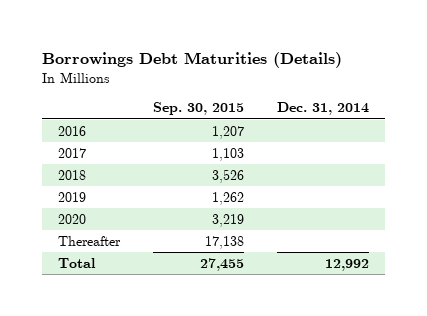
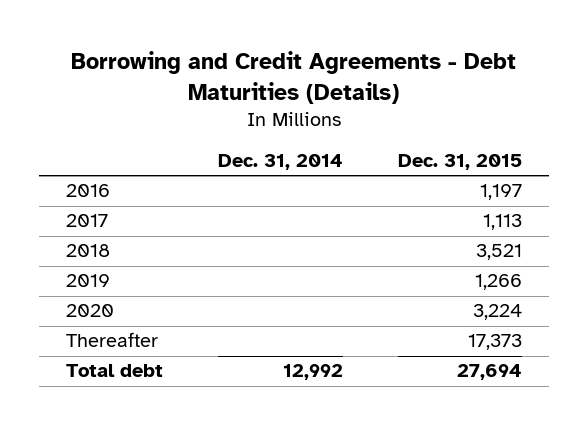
- Borrowings Debt Maturities (Details)
+ Borrowing and Credit Agreements - Debt Maturities (Details)
- | Sep. 30, 2015 | Dec. 31, 2014
+ | Dec. 31, 2014 | Dec. 31, 2015
- Total | 27,455 | 12,992
+ Total debt | 12,992 | 27,694

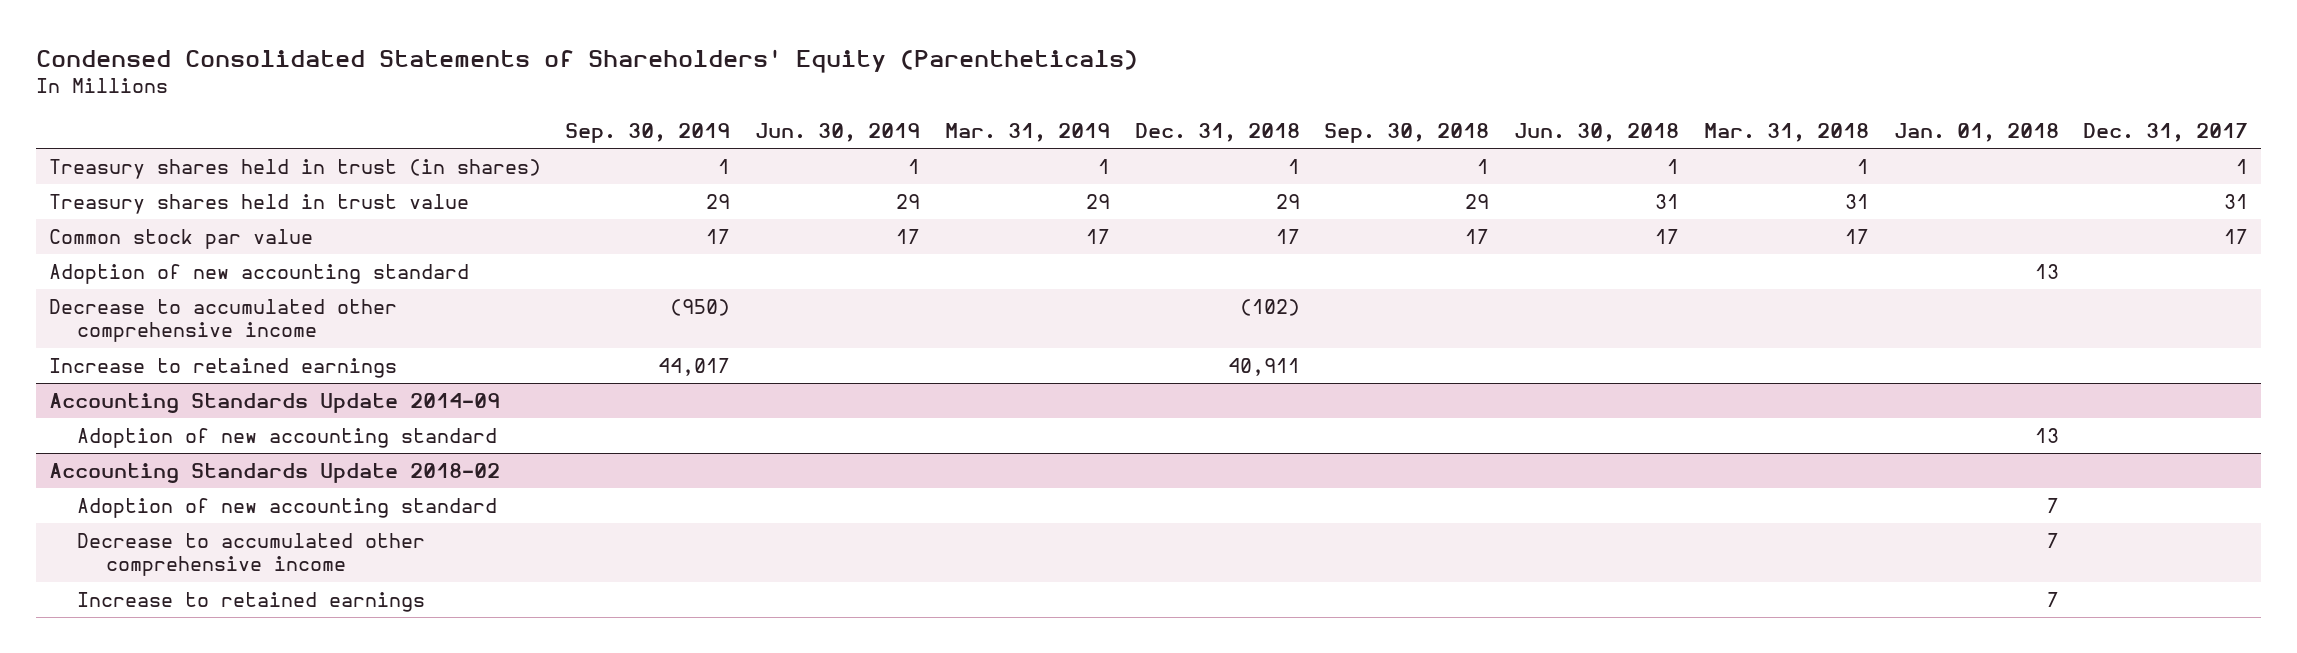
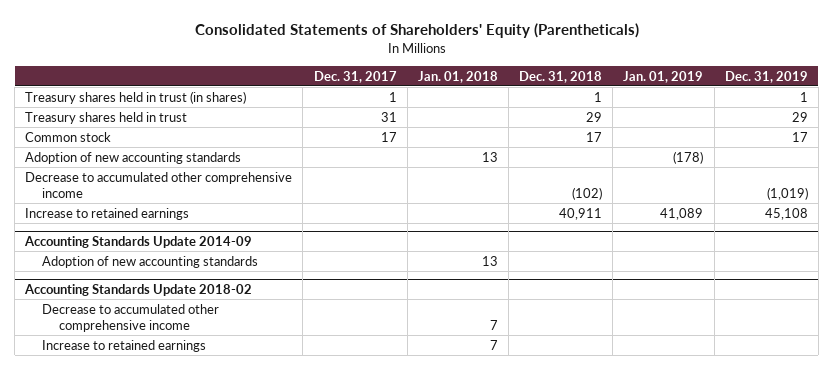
- Condensed Consolidated Statements of Shareholders' Equity (Parentheticals)
+ Consolidated Statements of Shareholders' Equity (Parentheticals)
- | Sep. 30, 2019 | Jun. 30, 2019 | Mar. 31, 2019 | Dec. 31, 2018 | Sep. 30, 2018 | Jun. 30, 2018 | Mar. 31, 2018 | Jan. 01, 2018 | Dec. 31, 2017
+ | Dec. 31, 2017 | Jan. 01, 2018 | Dec. 31, 2018 | Jan. 01, 2019 | Dec. 31, 2019
- Treasury shares held in trust value | 29 | 29 | 29 | 29 | 29 | 31 | 31 | | 31
- Common stock par value | 17 | 17 | 17 | 17 | 17 | 17 | 17 | | 17
- Adoption of new accounting standard | | | | | | | | 13 |
+ Treasury shares held in trust | 31 | | 29 | | 29
+ Common stock | 17 | | 17 | | 17
+ Adoption of new accounting standards | | 13 | | (178) |
@ Accounting Standards Update 2014-09
- Adoption of new accounting standard | | | | | | | | 13 |
+ Adoption of new accounting standards | | 13 | | |
@ Accounting Standards Update 2018-02
- Adoption of new accounting standard | | | | | | | | 7 |

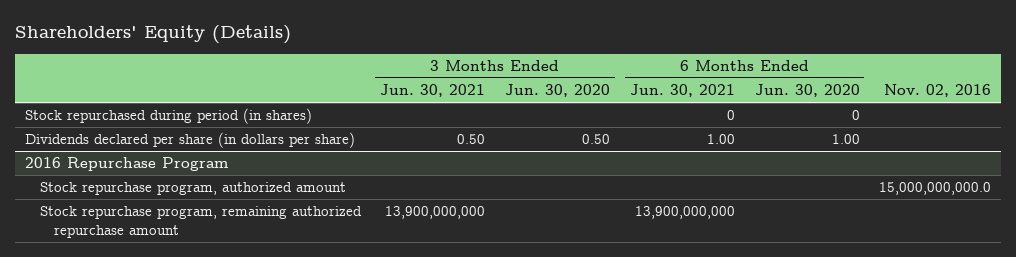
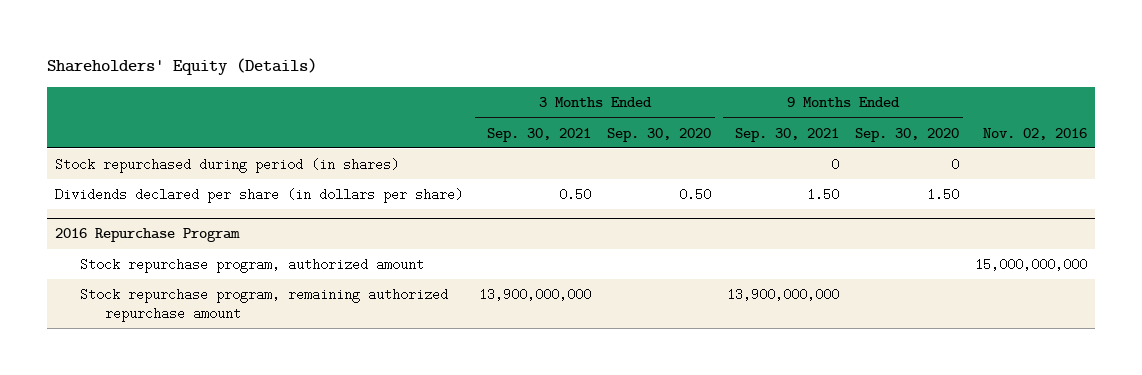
- | 3 Months Ended Jun. 30, 2021 | 3 Months Ended Jun. 30, 2020 | 6 Months Ended Jun. 30, 2021 | 6 Months Ended Jun. 30, 2020 | Nov. 02, 2016
+ | 3 Months Ended Sep. 30, 2021 | 3 Months Ended Sep. 30, 2020 | 9 Months Ended Sep. 30, 2021 | 9 Months Ended Sep. 30, 2020 | Nov. 02, 2016
@ 2016 Repurchase Program
- Stock repurchase program, authorized amount | | | | | 15,000,000,000.0
+ Stock repurchase program, authorized amount | | | | | 15,000,000,000

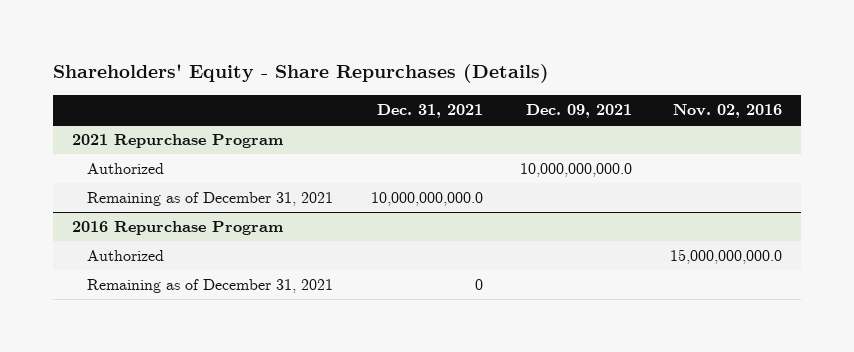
- Shareholders' Equity (Details)
+ Shareholders' Equity - Share Repurchases (Details)
- | 3 Months Ended Sep. 30, 2021 | 3 Months Ended Sep. 30, 2020 | 9 Months Ended Sep. 30, 2021 | 9 Months Ended Sep. 30, 2020 | Nov. 02, 2016
+ | Dec. 31, 2021 | Dec. 09, 2021 | Nov. 02, 2016
- Stock repurchased during period (in shares) | | | 0 | 0 |
- Dividends declared per share (in dollars per share) | 0.50 | 0.50 | 1.50 | 1.50 |
+ 2021 Repurchase Program
+ Authorized | | 10,000,000,000.0 |
+ Remaining as of December 31, 2021 | 10,000,000,000.0 | |
@ 2016 Repurchase Program
- Stock repurchase program, authorized amount | | | | | 15,000,000,000
- Stock repurchase program, remaining authorized repurchase amount | 13,900,000,000 | | 13,900,000,000 | |
+ Authorized | | | 15,000,000,000.0
+ Remaining as of December 31, 2021 | 0 | |

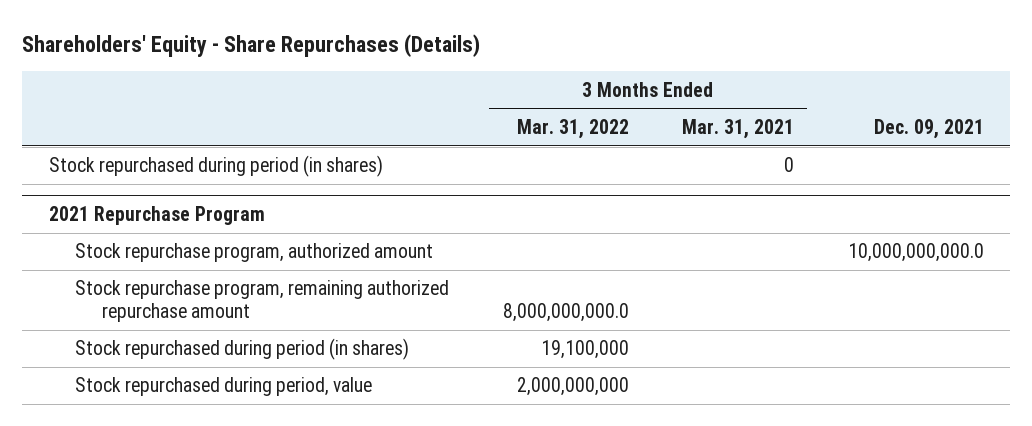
- | Dec. 31, 2021 | Dec. 09, 2021 | Nov. 02, 2016
+ | 3 Months Ended Mar. 31, 2022 | 3 Months Ended Mar. 31, 2021 | Dec. 09, 2021
+ Stock repurchased during period (in shares) | | 0 |
@ 2021 Repurchase Program
- Authorized | | 10,000,000,000.0 |
- Remaining as of December 31, 2021 | 10,000,000,000.0 | |
- 2016 Repurchase Program
- Authorized | | | 15,000,000,000.0
- Remaining as of December 31, 2021 | 0 | |
@ 2021 Repurchase Program
+ Stock repurchase program, authorized amount | | | 10,000,000,000.0
+ Stock repurchase program, remaining authorized repurchase amount | 8,000,000,000.0 | |
+ Stock repurchased during period (in shares) | 19,100,000 | |
+ Stock repurchased during period, value | 2,000,000,000 | |

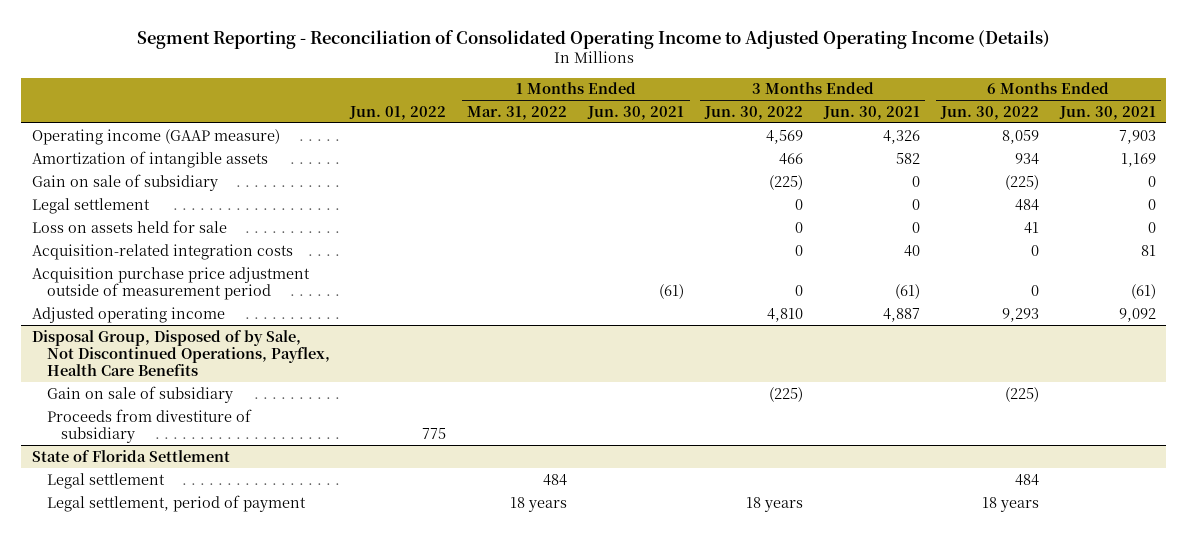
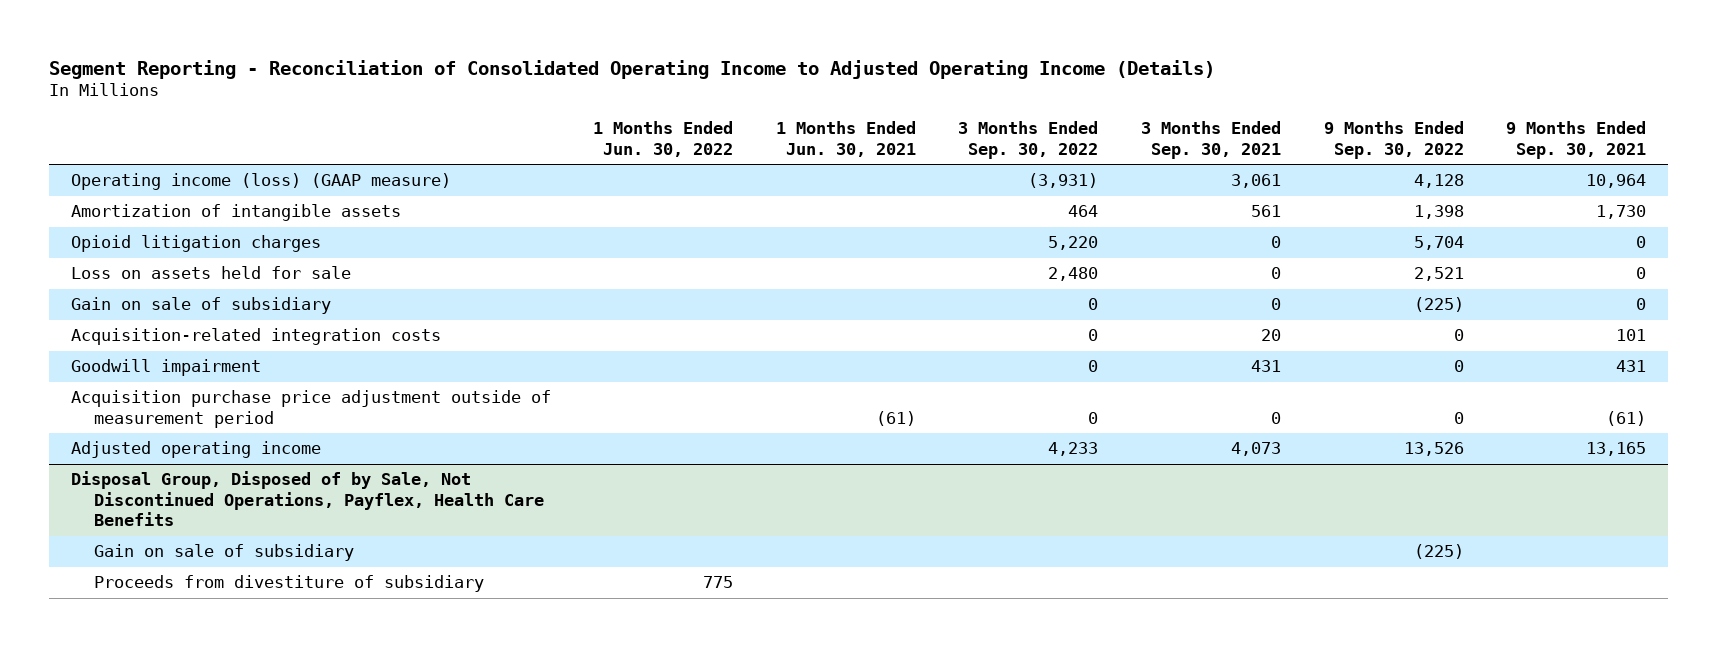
- | Jun. 01, 2022 | 1 Months Ended Mar. 31, 2022 | 1 Months Ended Jun. 30, 2021 | 3 Months Ended Jun. 30, 2022 | 3 Months Ended Jun. 30, 2021 | 6 Months Ended Jun. 30, 2022 | 6 Months Ended Jun. 30, 2021
+ | 1 Months Ended Jun. 30, 2022 | 1 Months Ended Jun. 30, 2021 | 3 Months Ended Sep. 30, 2022 | 3 Months Ended Sep. 30, 2021 | 9 Months Ended Sep. 30, 2022 | 9 Months Ended Sep. 30, 2021
- Operating income (GAAP measure) | | | | 4,569 | 4,326 | 8,059 | 7,903
+ Operating income (loss) (GAAP measure) | | | (3,931) | 3,061 | 4,128 | 10,964
- Legal settlement | | | | 0 | 0 | 484 | 0
+ Opioid litigation charges | | | 5,220 | 0 | 5,704 | 0
moved down: Gain on sale of subsidiary | | | 0 | 0 | (225) | 0
+ Goodwill impairment | | | 0 | 431 | 0 | 431
- State of Florida Settlement
- Legal settlement | | 484 | | | | 484 |
- Legal settlement, period of payment | | 18 years | | 18 years | | 18 years |

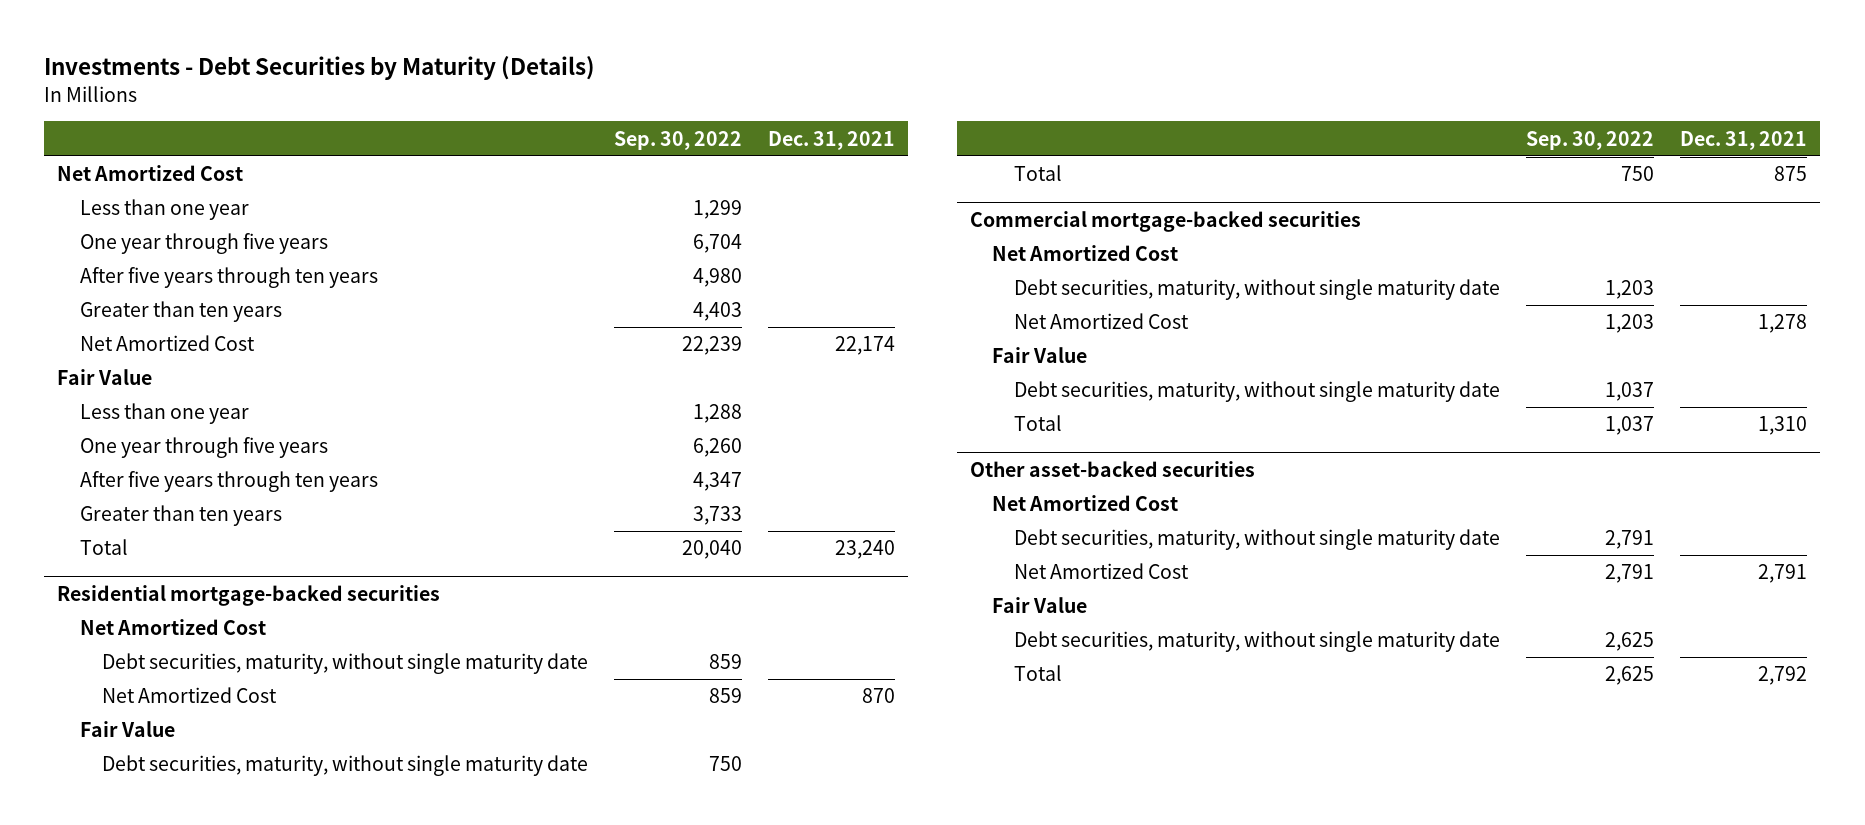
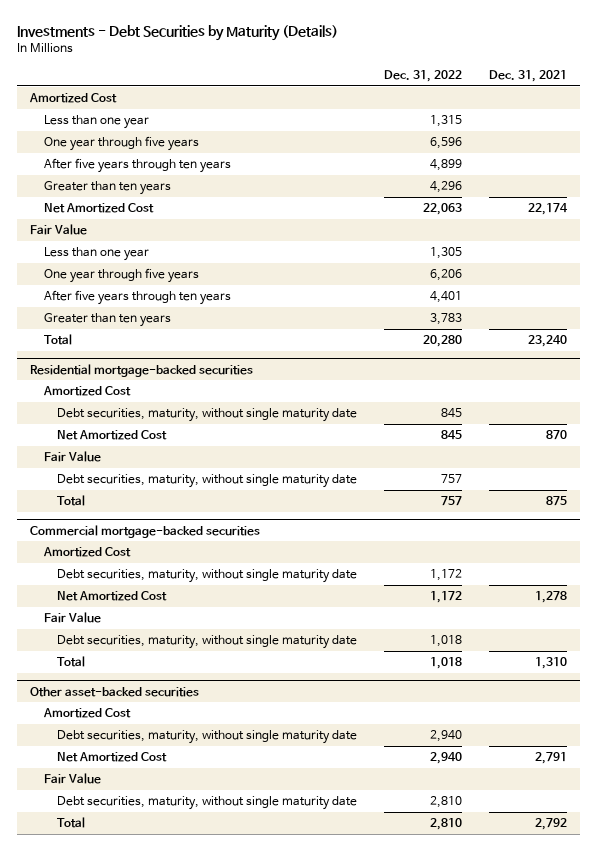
- | Sep. 30, 2022 | Dec. 31, 2021
+ | Dec. 31, 2022 | Dec. 31, 2021
- Net Amortized Cost
+ Amortized Cost
@ Residential mortgage-backed securities
- Net Amortized Cost
+ Amortized Cost
@ Commercial mortgage-backed securities
- Net Amortized Cost
+ Amortized Cost
@ Other asset-backed securities
- Net Amortized Cost
+ Amortized Cost

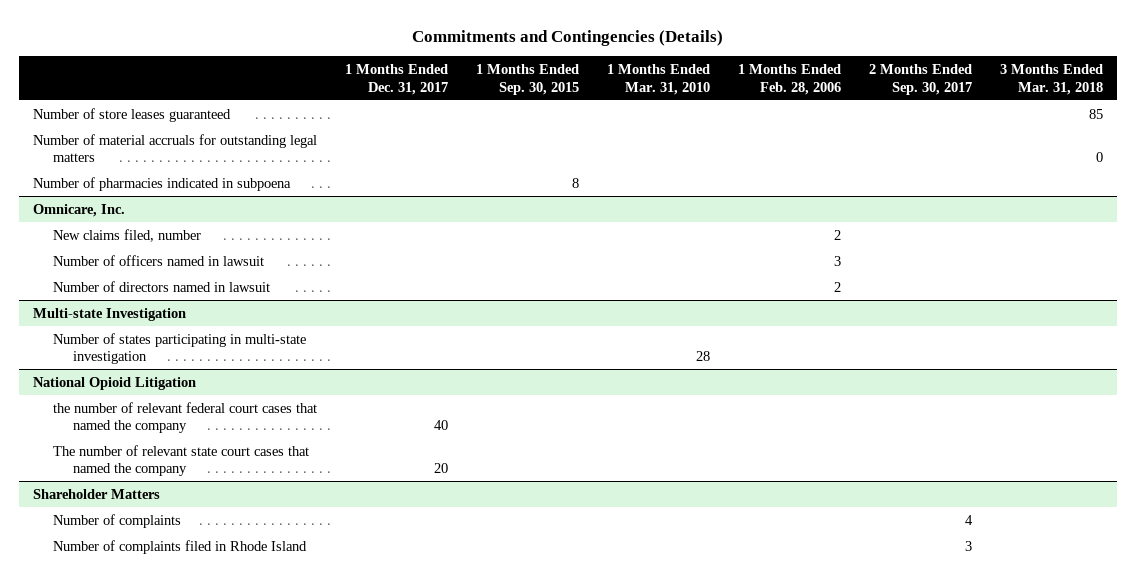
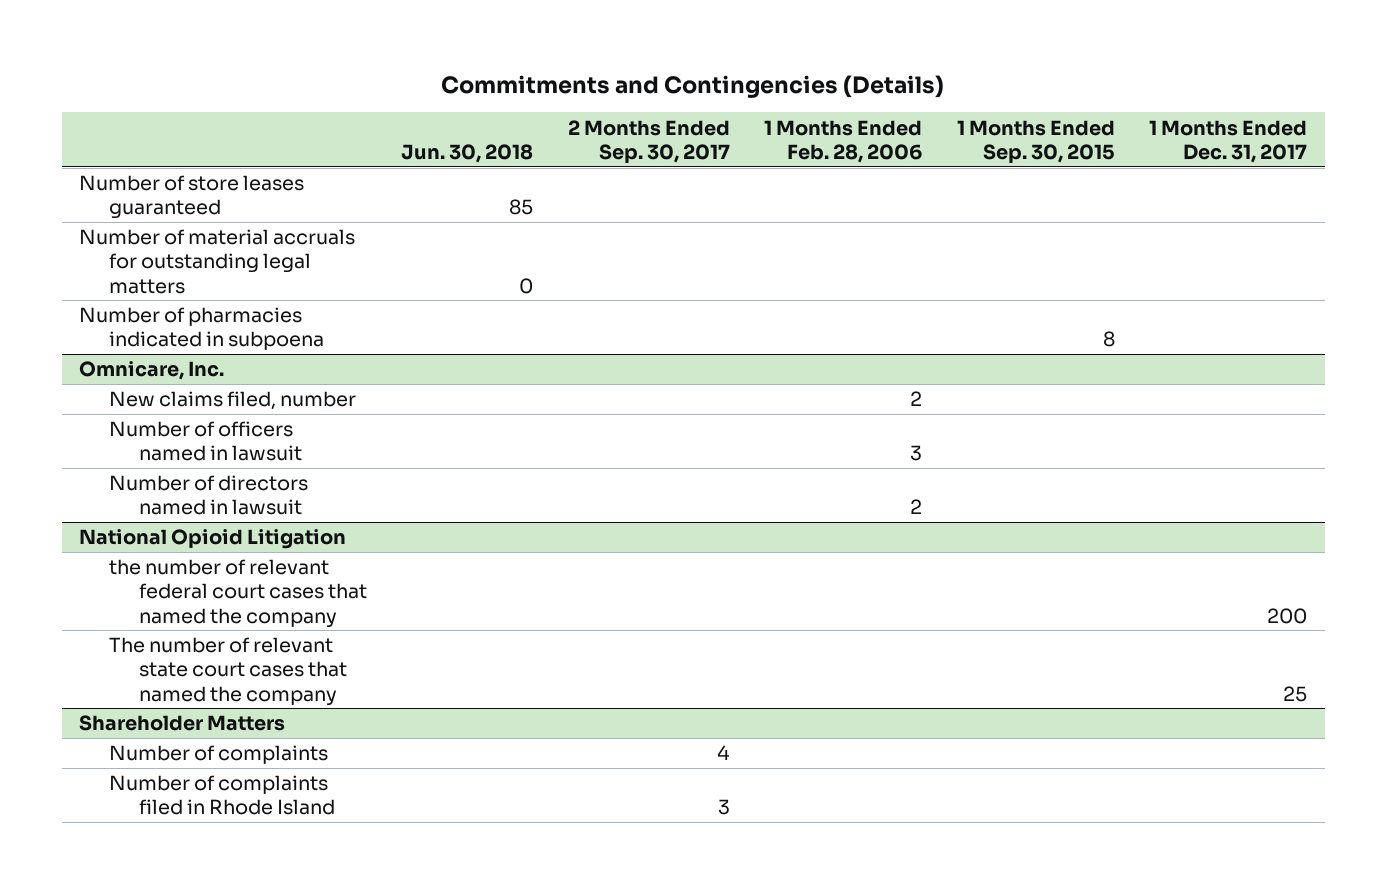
- | 1 Months Ended Dec. 31, 2017 | 1 Months Ended Sep. 30, 2015 | 1 Months Ended Mar. 31, 2010 | 1 Months Ended Feb. 28, 2006 | 2 Months Ended Sep. 30, 2017 | 3 Months Ended Mar. 31, 2018
+ | Jun. 30, 2018 | 2 Months Ended Sep. 30, 2017 | 1 Months Ended Feb. 28, 2006 | 1 Months Ended Sep. 30, 2015 | 1 Months Ended Dec. 31, 2017
- Multi-state Investigation
- Number of states participating in multi-state investigation | | | 28 | | |
@ National Opioid Litigation
- the number of relevant federal court cases that named the company | 40 | | | | |
- The number of relevant state court cases that named the company | 20 | | | | |
+ the number of relevant federal court cases that named the company | | | | | 200
+ The number of relevant state court cases that named the company | | | | | 25

